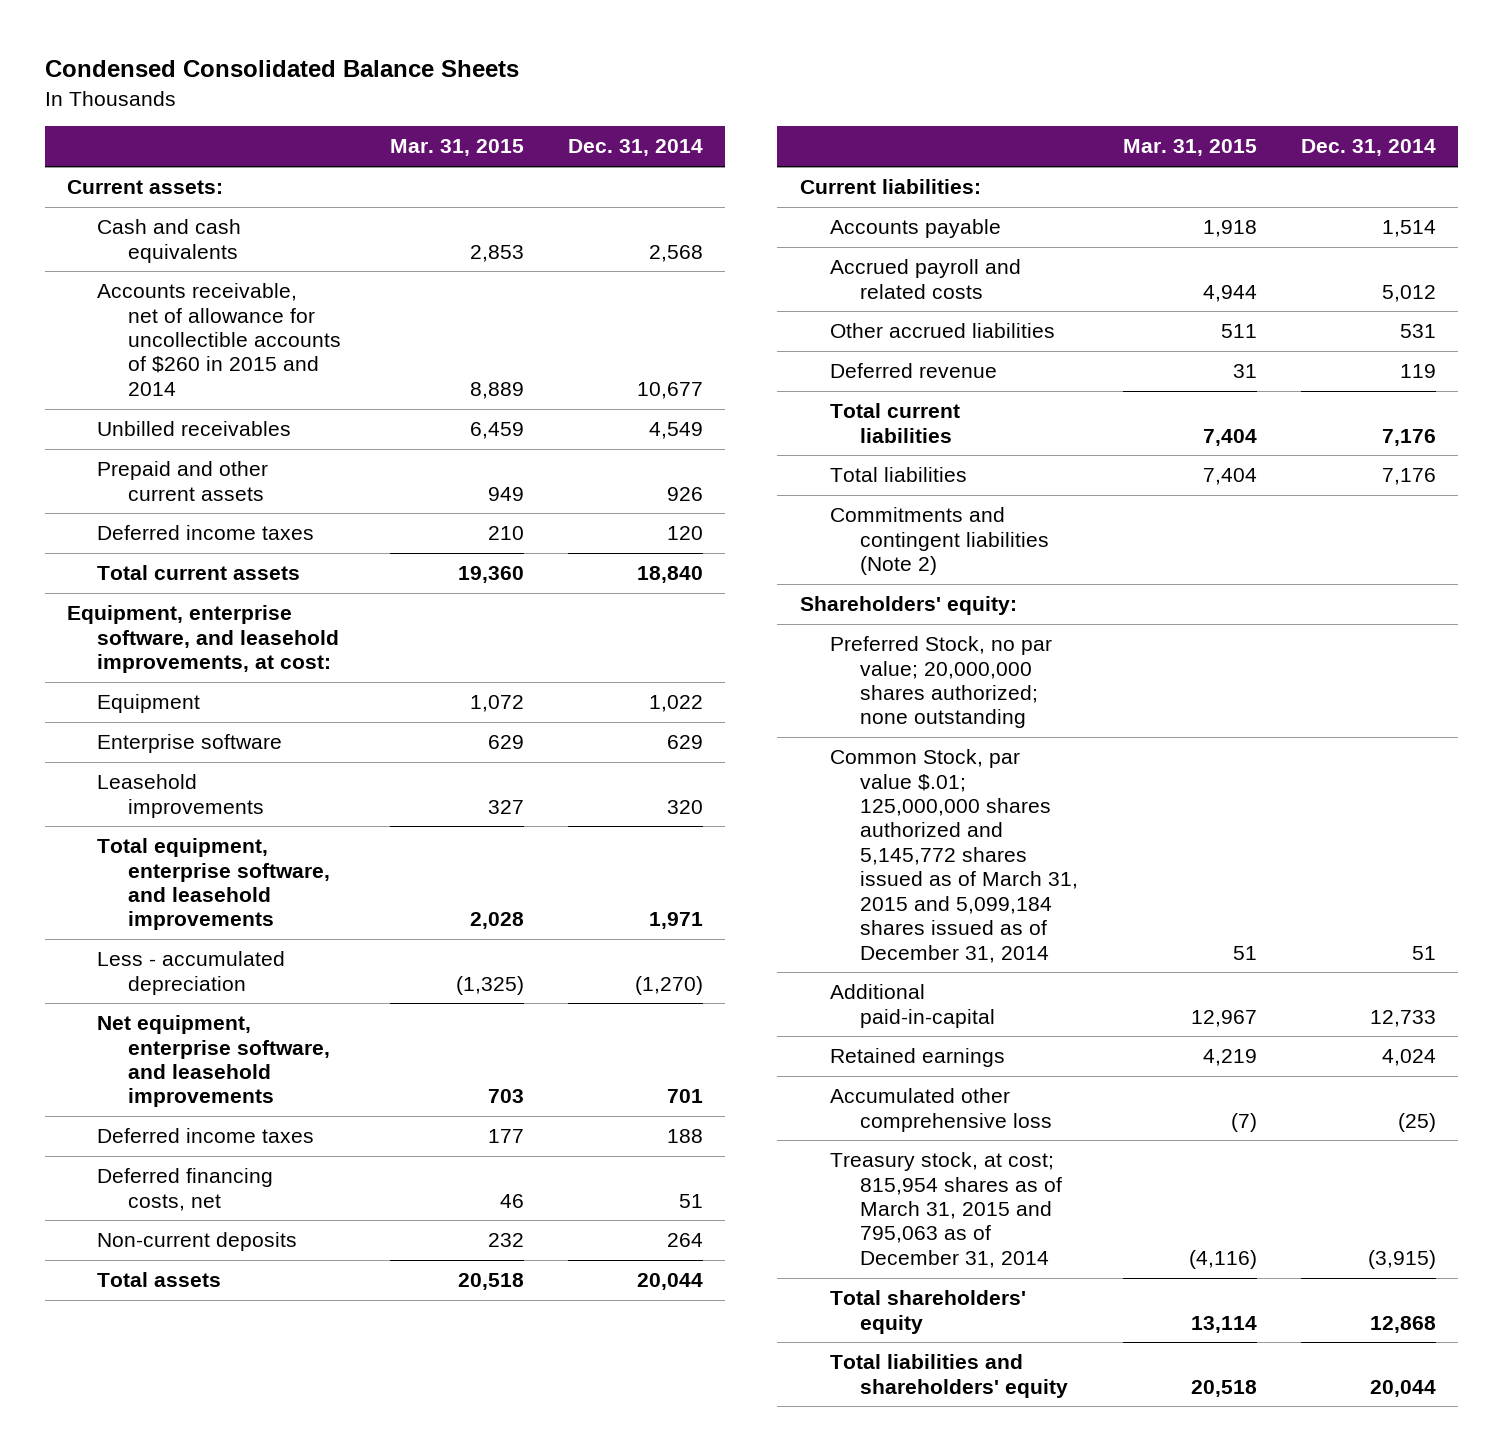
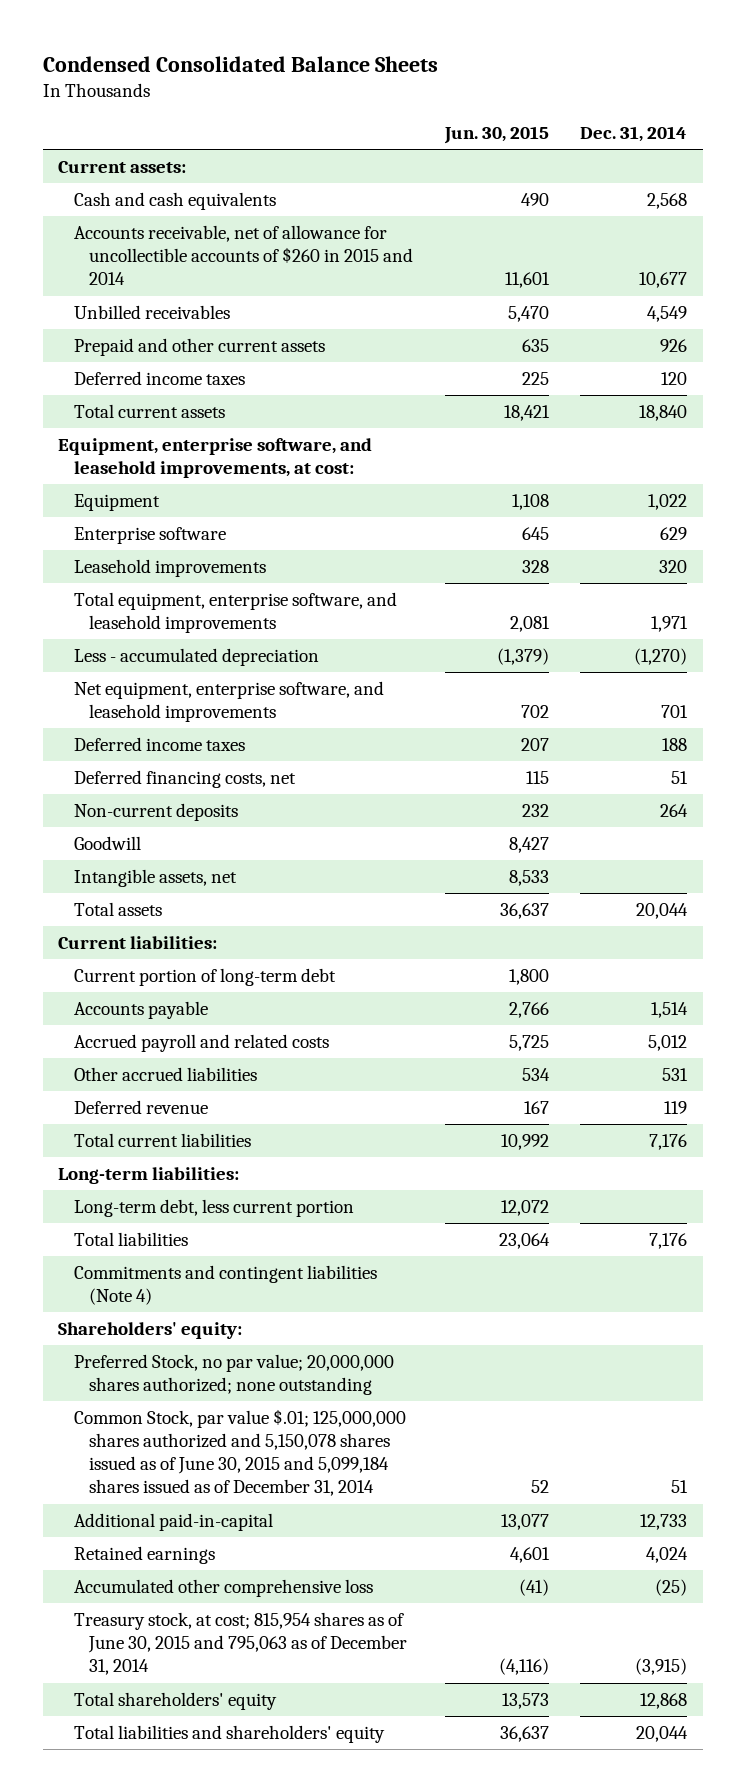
- | Mar. 31, 2015 | Dec. 31, 2014
+ | Jun. 30, 2015 | Dec. 31, 2014
+ Goodwill | 8,427 |
+ Intangible assets, net | 8,533 |
+ Current portion of long-term debt | 1,800 |
+ Long-term liabilities:
+ Long-term debt, less current portion | 12,072 |
- Commitments and contingent liabilities (Note 2)
+ Commitments and contingent liabilities (Note 4)
- Common Stock, par value $.01; 125,000,000 shares authorized and 5,145,772 shares issued as of March 31, 2015 and 5,099,184 shares issued as of December 31, 2014 | 51 | 51
+ Common Stock, par value $.01; 125,000,000 shares authorized and 5,150,078 shares issued as of June 30, 2015 and 5,099,184 shares issued as of December 31, 2014 | 52 | 51
- Treasury stock, at cost; 815,954 shares as of March 31, 2015 and 795,063 as of December 31, 2014 | (4,116) | (3,915)
+ Treasury stock, at cost; 815,954 shares as of June 30, 2015 and 795,063 as of December 31, 2014 | (4,116) | (3,915)

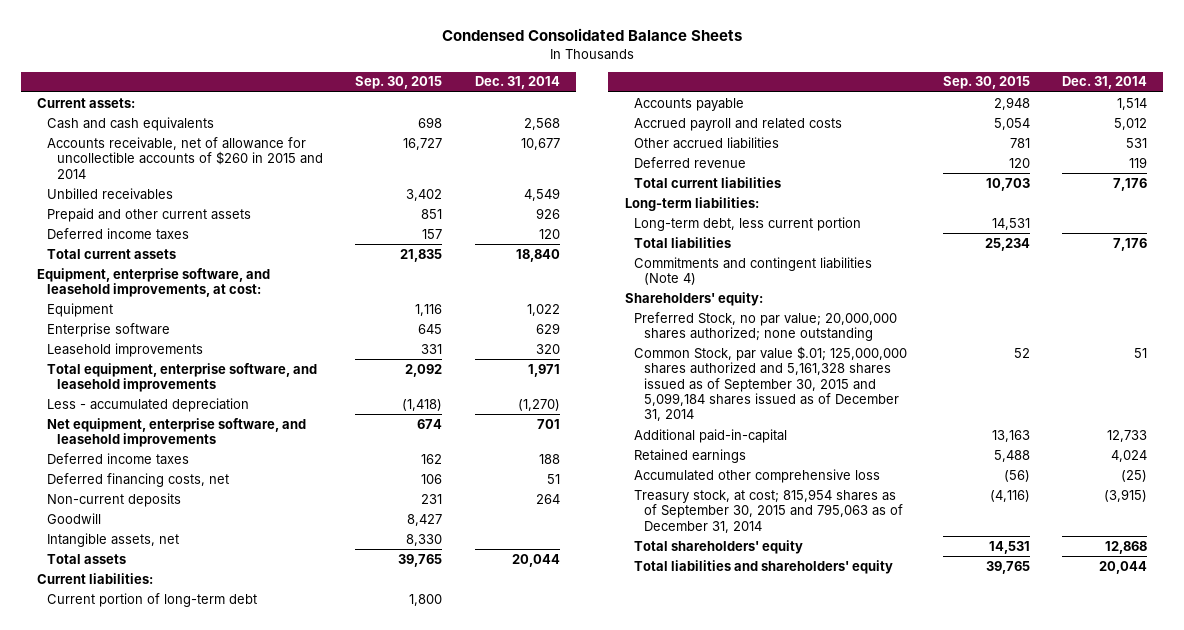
- | Jun. 30, 2015 | Dec. 31, 2014
+ | Sep. 30, 2015 | Dec. 31, 2014
- Common Stock, par value $.01; 125,000,000 shares authorized and 5,150,078 shares issued as of June 30, 2015 and 5,099,184 shares issued as of December 31, 2014 | 52 | 51
+ Common Stock, par value $.01; 125,000,000 shares authorized and 5,161,328 shares issued as of September 30, 2015 and 5,099,184 shares issued as of December 31, 2014 | 52 | 51
- Treasury stock, at cost; 815,954 shares as of June 30, 2015 and 795,063 as of December 31, 2014 | (4,116) | (3,915)
+ Treasury stock, at cost; 815,954 shares as of September 30, 2015 and 795,063 as of December 31, 2014 | (4,116) | (3,915)

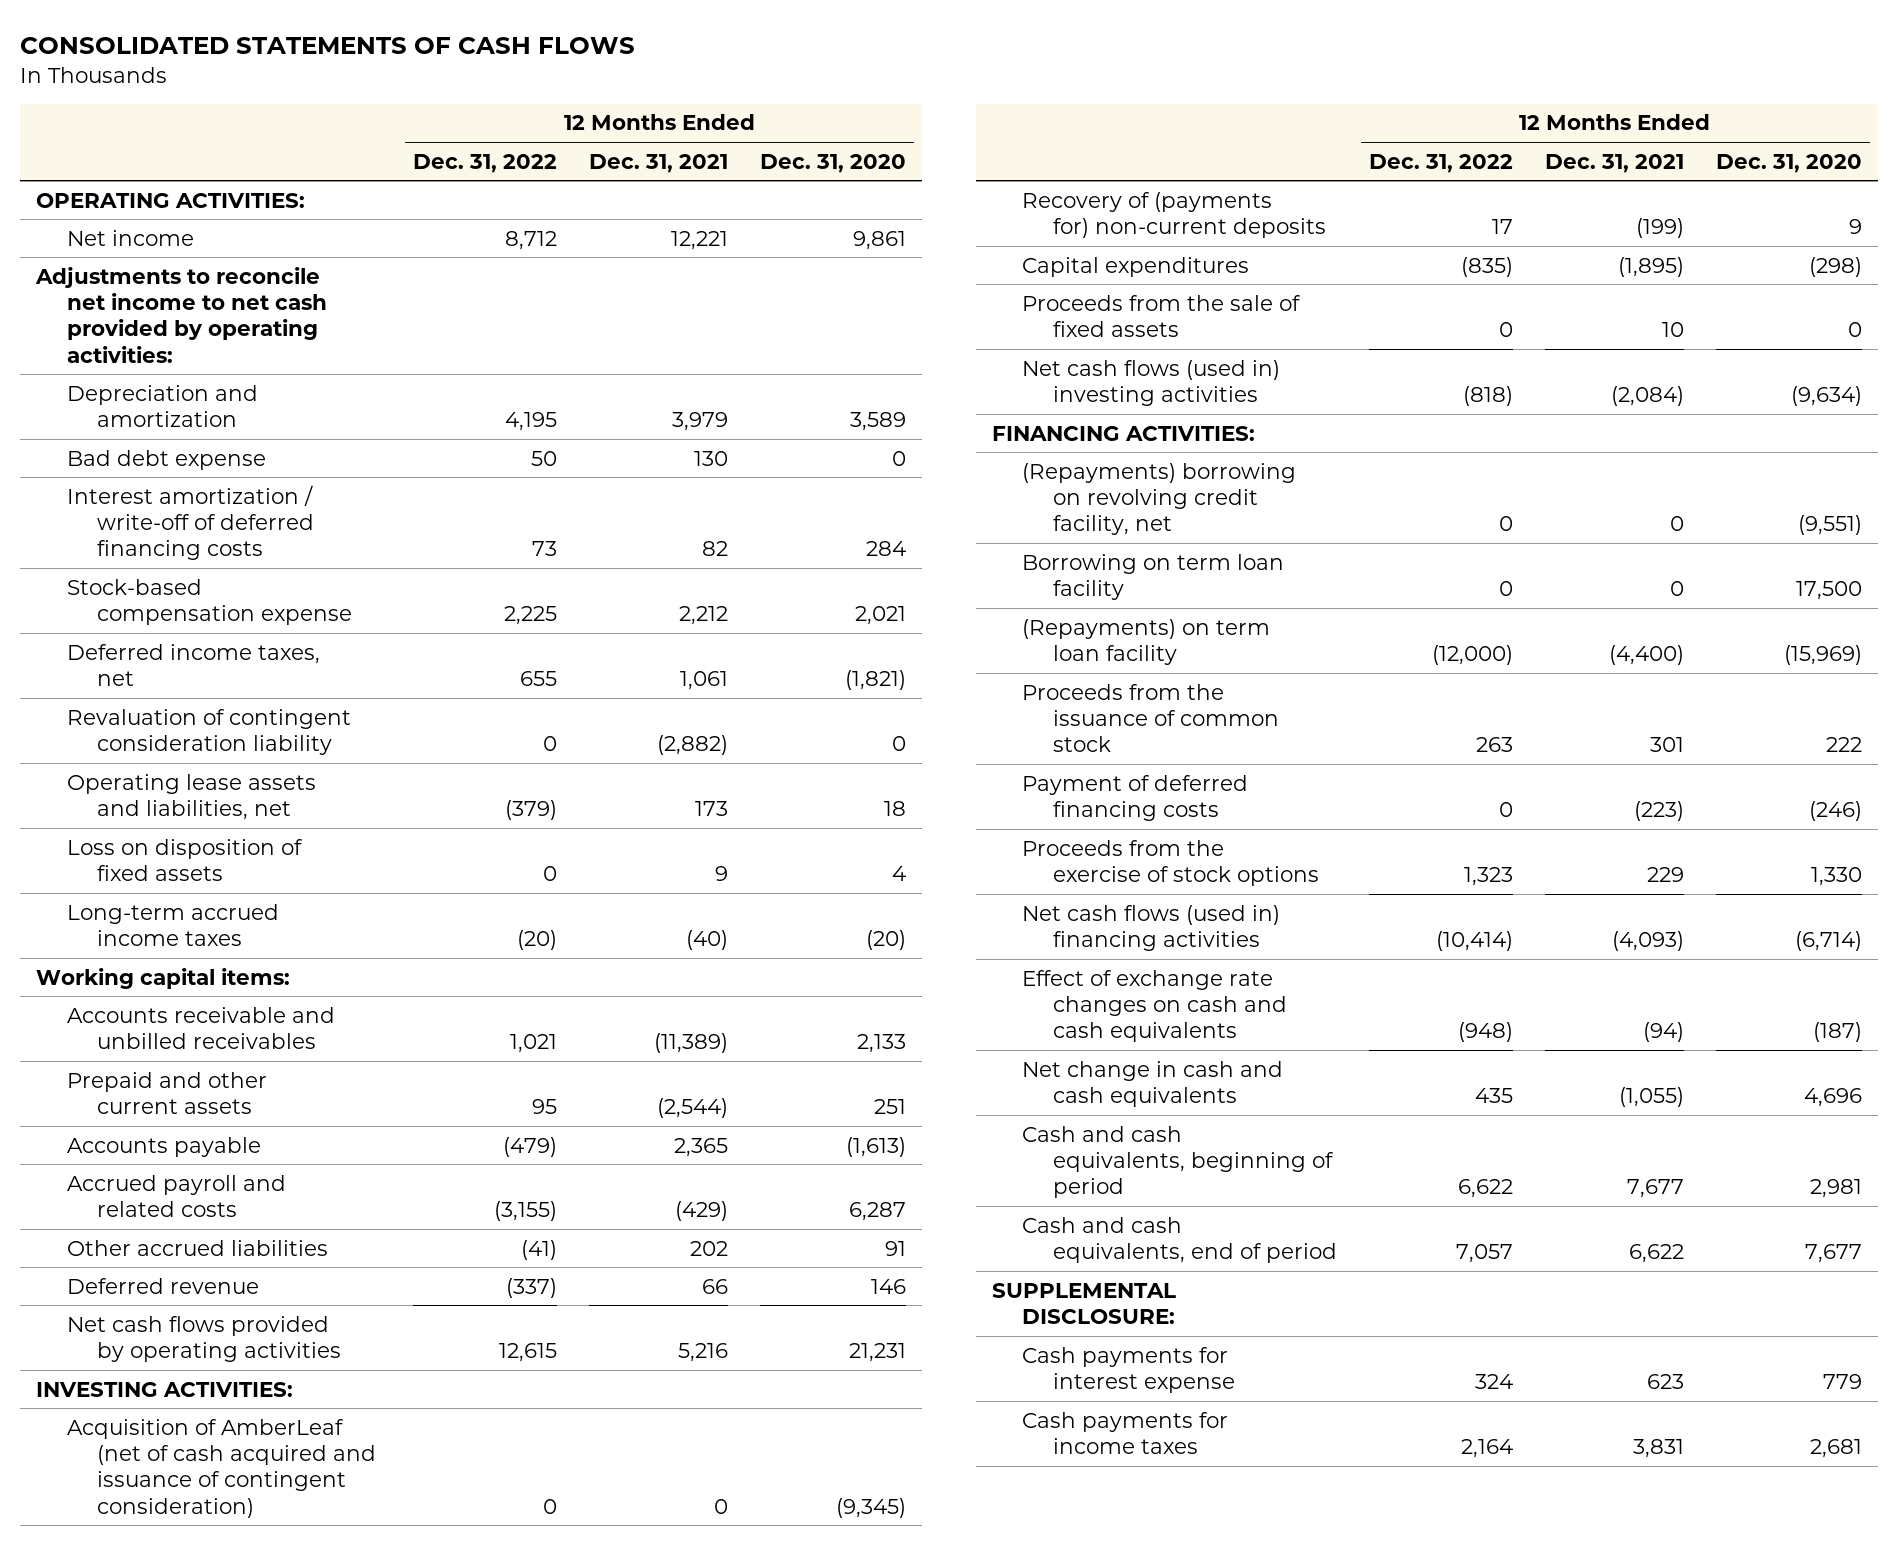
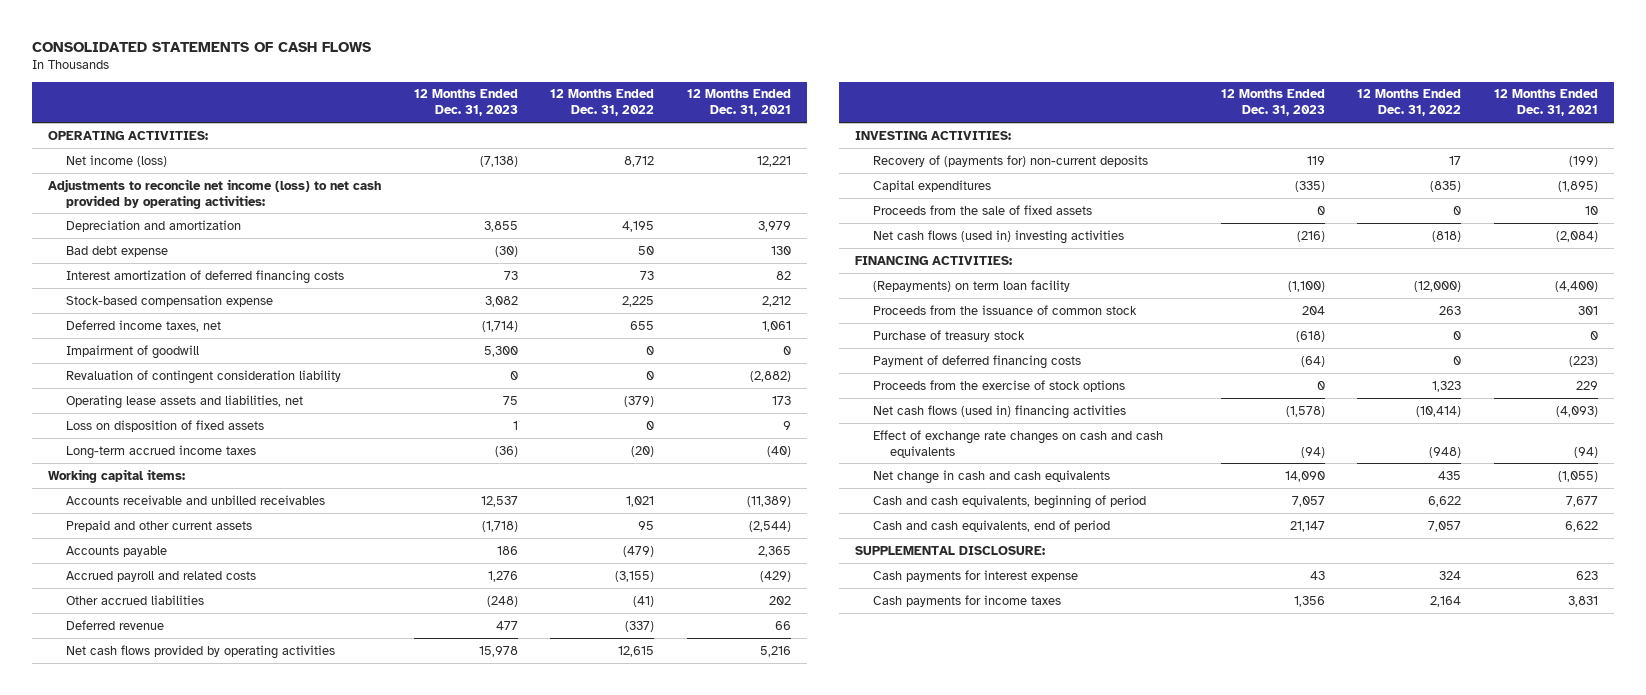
- | 12 Months Ended Dec. 31, 2022 | 12 Months Ended Dec. 31, 2021 | 12 Months Ended Dec. 31, 2020
+ | 12 Months Ended Dec. 31, 2023 | 12 Months Ended Dec. 31, 2022 | 12 Months Ended Dec. 31, 2021
- Net income | 8,712 | 12,221 | 9,861
- Adjustments to reconcile net income to net cash provided by operating activities:
+ Net income (loss) | (7,138) | 8,712 | 12,221
+ Adjustments to reconcile net income (loss) to net cash provided by operating activities:
- Interest amortization / write-off of deferred financing costs | 73 | 82 | 284
+ Interest amortization of deferred financing costs | 73 | 73 | 82
+ Impairment of goodwill | 5,300 | 0 | 0
- Acquisition of AmberLeaf (net of cash acquired and issuance of contingent consideration) | 0 | 0 | (9,345)
- (Repayments) borrowing on revolving credit facility, net | 0 | 0 | (9,551)
- Borrowing on term loan facility | 0 | 0 | 17,500
+ Purchase of treasury stock | (618) | 0 | 0

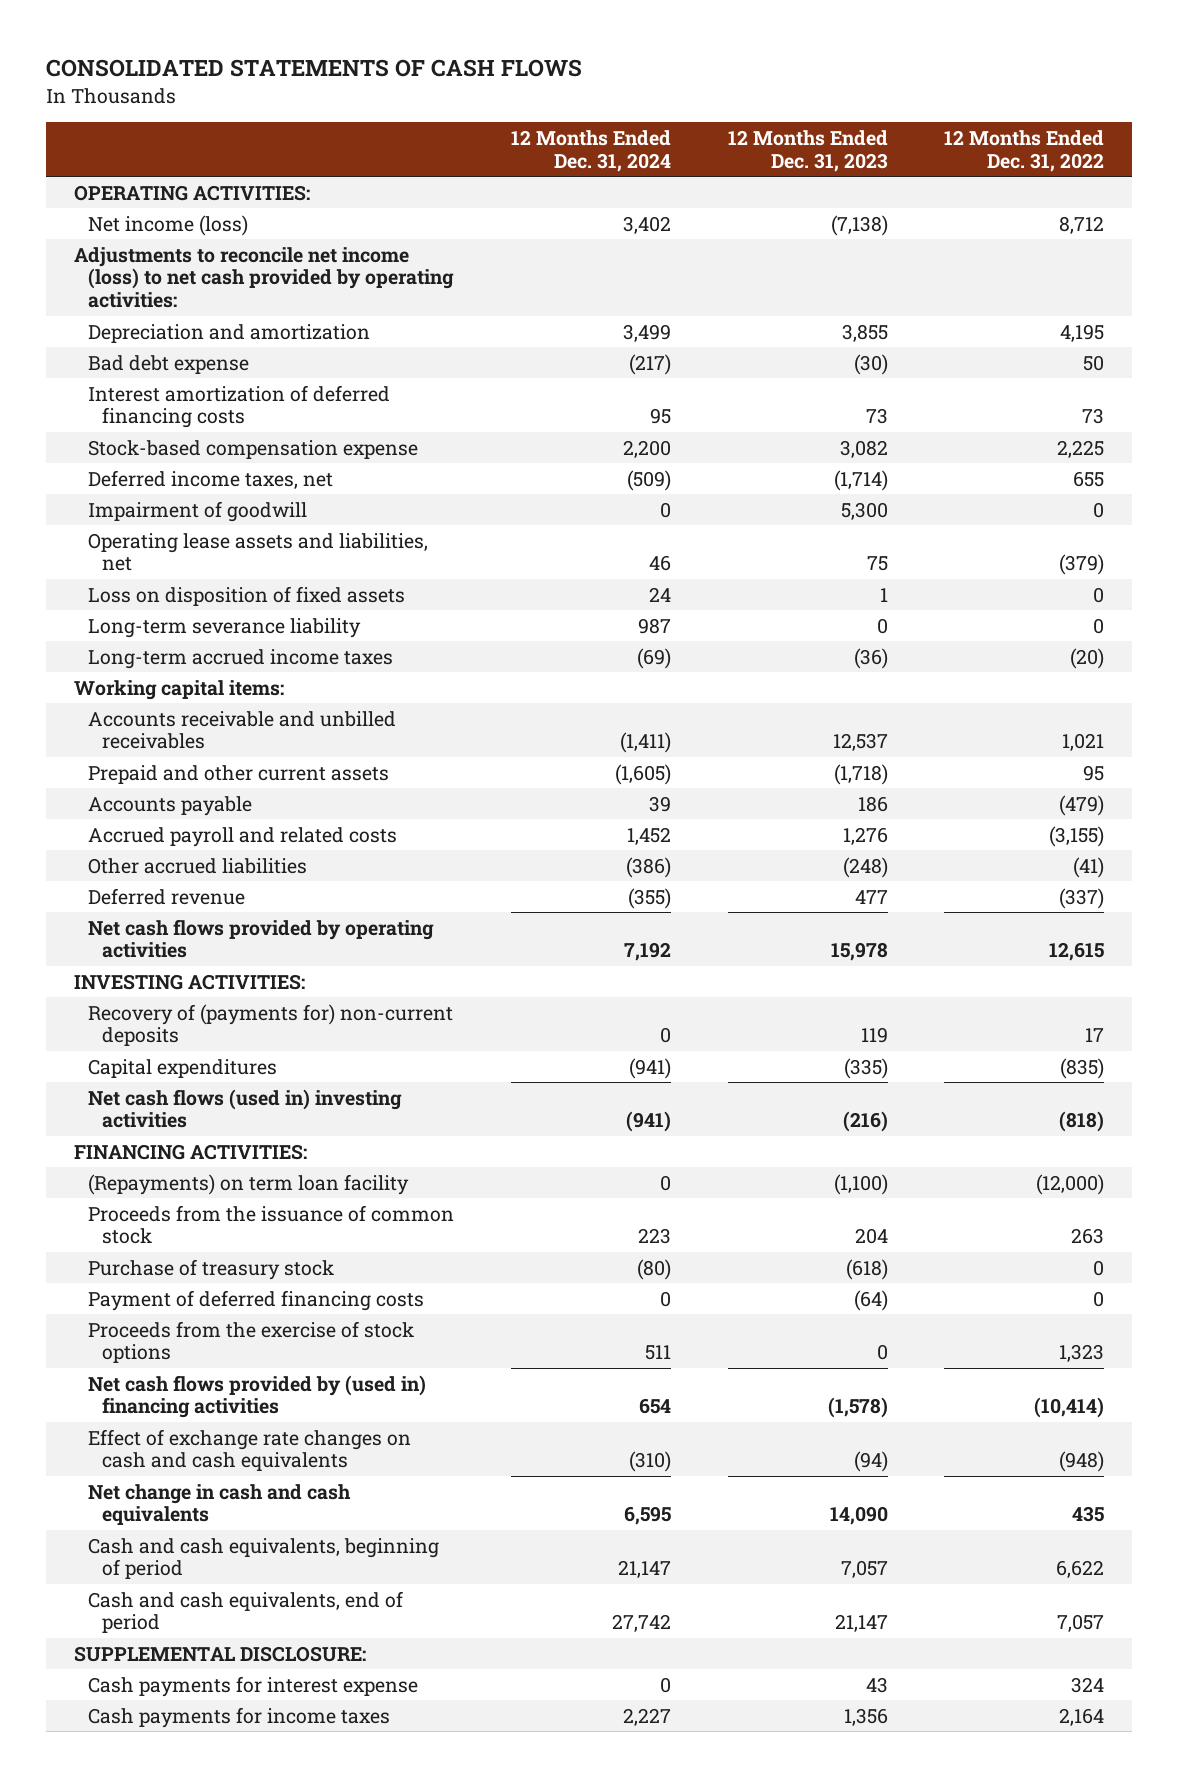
- | 12 Months Ended Dec. 31, 2023 | 12 Months Ended Dec. 31, 2022 | 12 Months Ended Dec. 31, 2021
+ | 12 Months Ended Dec. 31, 2024 | 12 Months Ended Dec. 31, 2023 | 12 Months Ended Dec. 31, 2022
- Revaluation of contingent consideration liability | 0 | 0 | (2,882)
+ Long-term severance liability | 987 | 0 | 0
- Proceeds from the sale of fixed assets | 0 | 0 | 10
- Net cash flows (used in) financing activities | (1,578) | (10,414) | (4,093)
+ Net cash flows provided by (used in) financing activities | 654 | (1,578) | (10,414)

